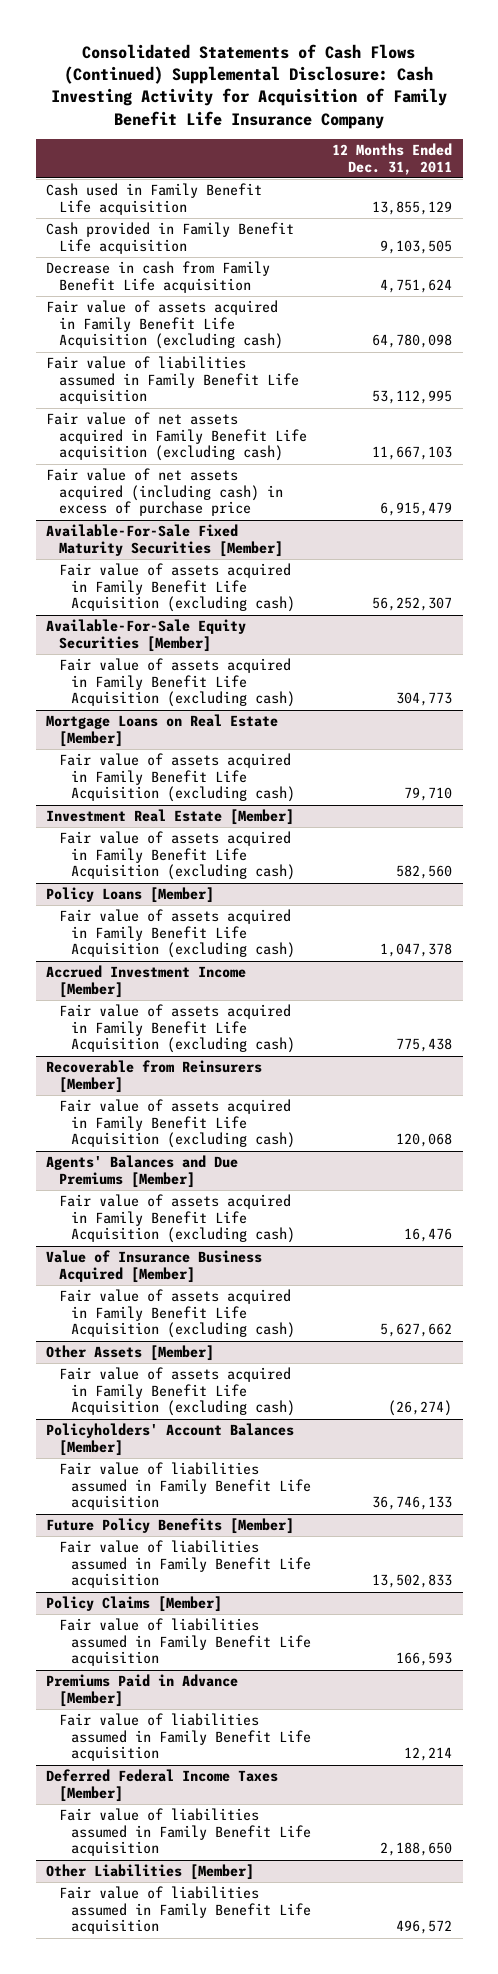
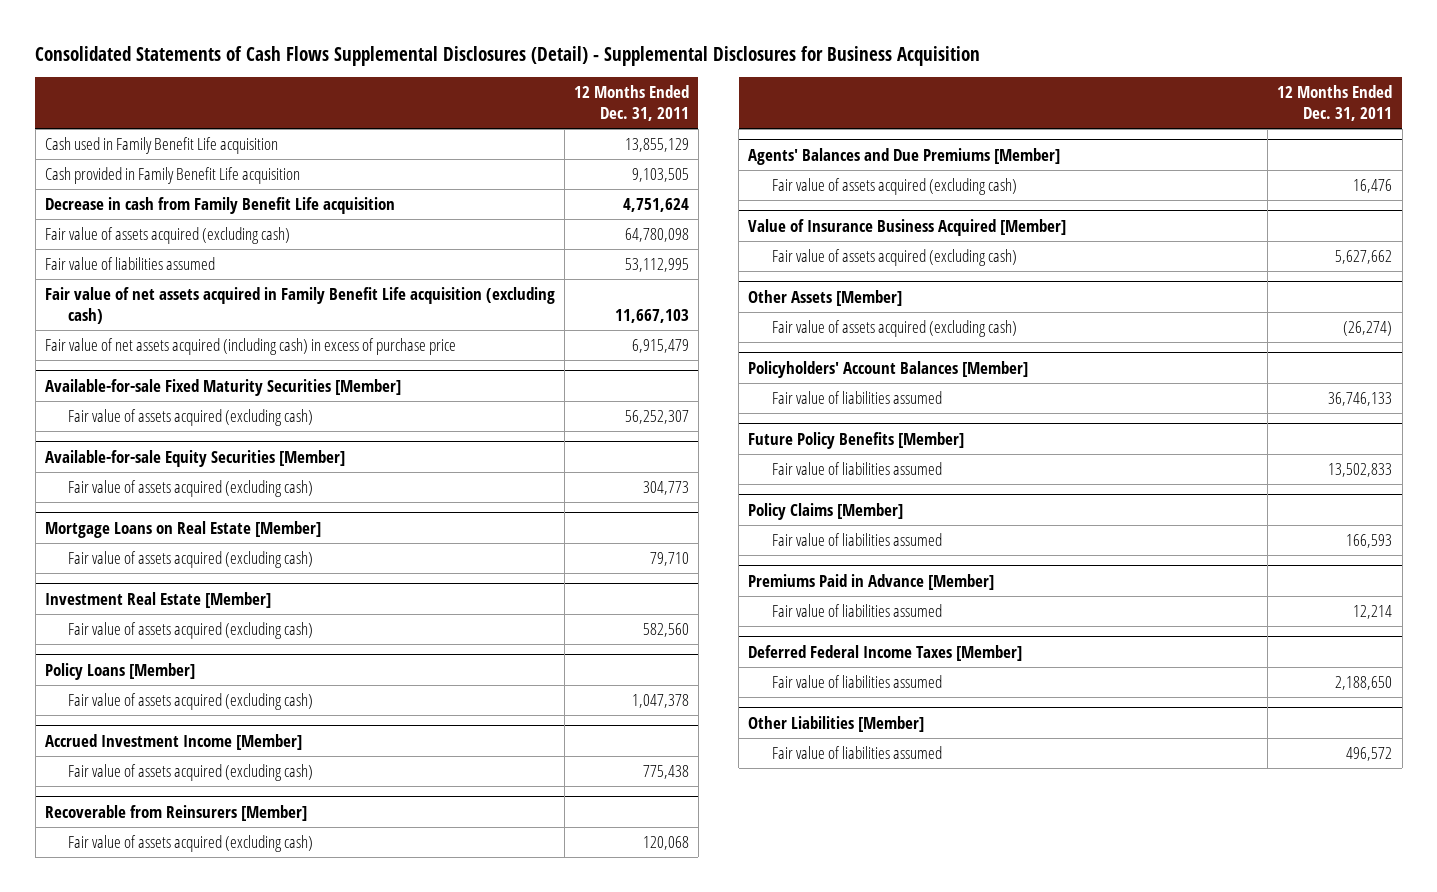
- Consolidated Statements of Cash Flows (Continued) Supplemental Disclosure: Cash Investing Activity for Acquisition of Family Benefit Life Insurance Company
+ Consolidated Statements of Cash Flows Supplemental Disclosures (Detail) - Supplemental Disclosures for Business Acquisition
- Fair value of assets acquired in Family Benefit Life Acquisition (excluding cash) | 64,780,098
- Fair value of liabilities assumed in Family Benefit Life acquisition | 53,112,995
+ Fair value of assets acquired (excluding cash) | 64,780,098
+ Fair value of liabilities assumed | 53,112,995
- Available-For-Sale Fixed Maturity Securities [Member]
- Fair value of assets acquired in Family Benefit Life Acquisition (excluding cash) | 56,252,307
- Available-For-Sale Equity Securities [Member]
- Fair value of assets acquired in Family Benefit Life Acquisition (excluding cash) | 304,773
+ Available-for-sale Fixed Maturity Securities [Member]
+ Fair value of assets acquired (excluding cash) | 56,252,307
+ Available-for-sale Equity Securities [Member]
+ Fair value of assets acquired (excluding cash) | 304,773
@ Mortgage Loans on Real Estate [Member]
- Fair value of assets acquired in Family Benefit Life Acquisition (excluding cash) | 79,710
+ Fair value of assets acquired (excluding cash) | 79,710
@ Investment Real Estate [Member]
- Fair value of assets acquired in Family Benefit Life Acquisition (excluding cash) | 582,560
+ Fair value of assets acquired (excluding cash) | 582,560
@ Policy Loans [Member]
- Fair value of assets acquired in Family Benefit Life Acquisition (excluding cash) | 1,047,378
+ Fair value of assets acquired (excluding cash) | 1,047,378
@ Accrued Investment Income [Member]
- Fair value of assets acquired in Family Benefit Life Acquisition (excluding cash) | 775,438
+ Fair value of assets acquired (excluding cash) | 775,438
@ Recoverable from Reinsurers [Member]
- Fair value of assets acquired in Family Benefit Life Acquisition (excluding cash) | 120,068
+ Fair value of assets acquired (excluding cash) | 120,068
@ Agents' Balances and Due Premiums [Member]
- Fair value of assets acquired in Family Benefit Life Acquisition (excluding cash) | 16,476
+ Fair value of assets acquired (excluding cash) | 16,476
@ Value of Insurance Business Acquired [Member]
- Fair value of assets acquired in Family Benefit Life Acquisition (excluding cash) | 5,627,662
+ Fair value of assets acquired (excluding cash) | 5,627,662
@ Other Assets [Member]
- Fair value of assets acquired in Family Benefit Life Acquisition (excluding cash) | (26,274)
+ Fair value of assets acquired (excluding cash) | (26,274)
@ Policyholders' Account Balances [Member]
- Fair value of liabilities assumed in Family Benefit Life acquisition | 36,746,133
+ Fair value of liabilities assumed | 36,746,133
@ Future Policy Benefits [Member]
- Fair value of liabilities assumed in Family Benefit Life acquisition | 13,502,833
+ Fair value of liabilities assumed | 13,502,833
@ Policy Claims [Member]
- Fair value of liabilities assumed in Family Benefit Life acquisition | 166,593
+ Fair value of liabilities assumed | 166,593
@ Premiums Paid in Advance [Member]
- Fair value of liabilities assumed in Family Benefit Life acquisition | 12,214
+ Fair value of liabilities assumed | 12,214
@ Deferred Federal Income Taxes [Member]
- Fair value of liabilities assumed in Family Benefit Life acquisition | 2,188,650
+ Fair value of liabilities assumed | 2,188,650
@ Other Liabilities [Member]
- Fair value of liabilities assumed in Family Benefit Life acquisition | 496,572
+ Fair value of liabilities assumed | 496,572

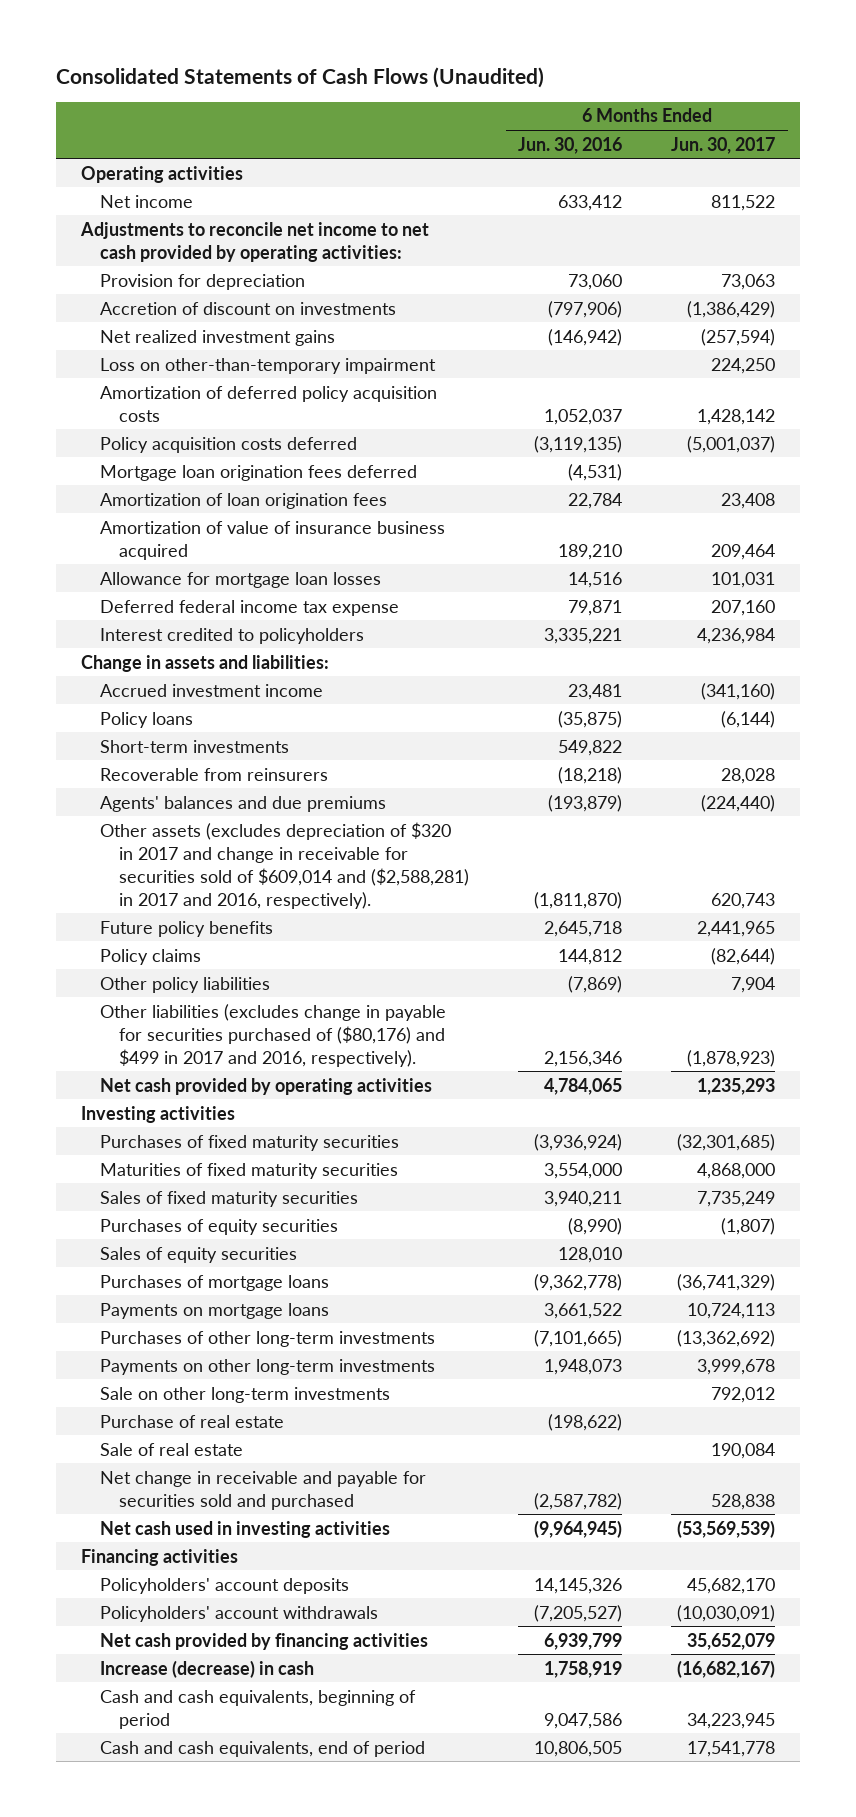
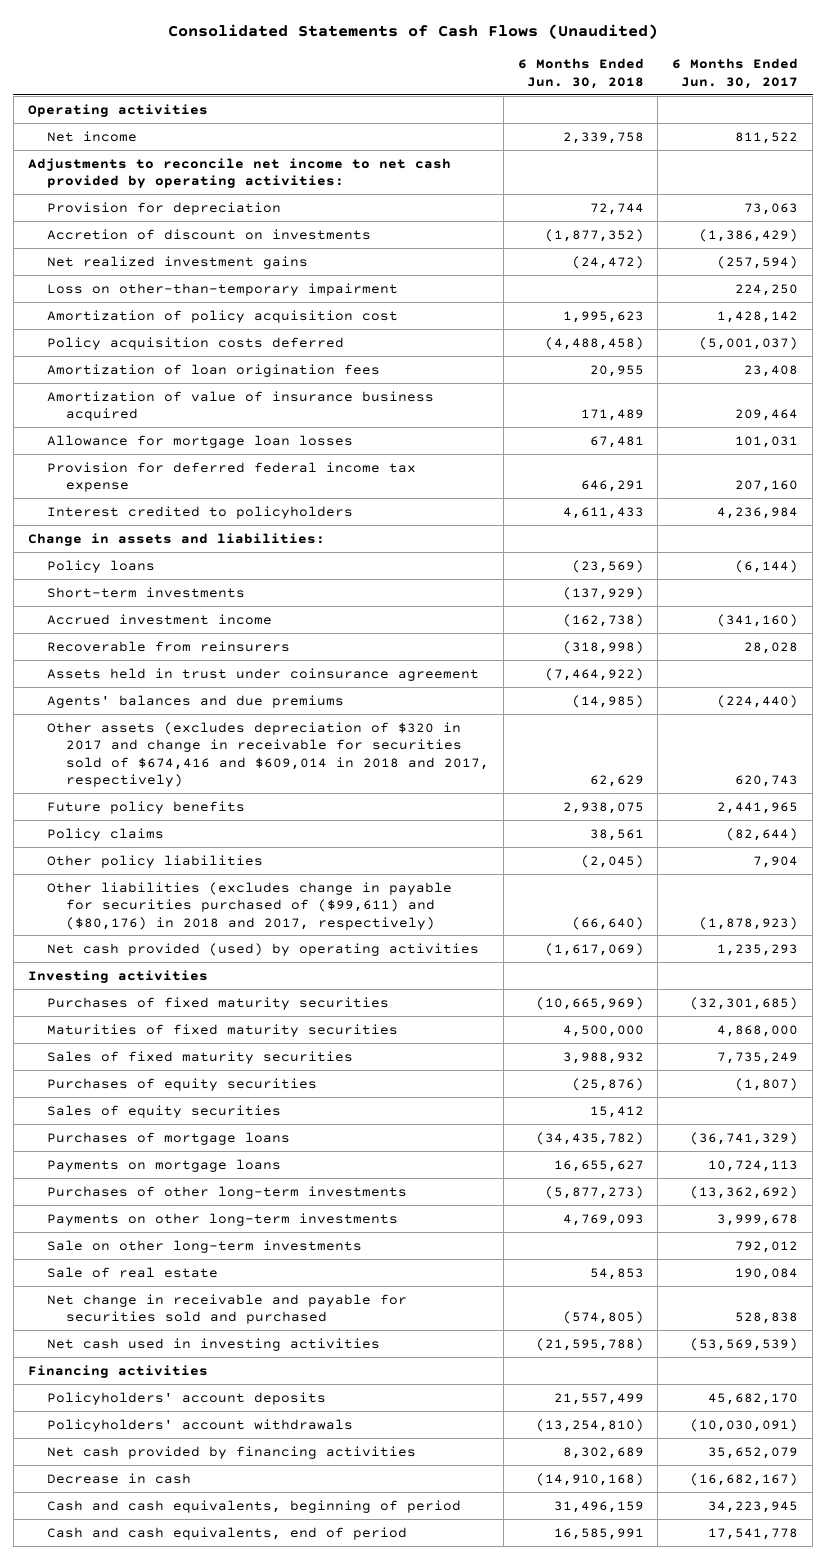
- | 6 Months Ended Jun. 30, 2016 | 6 Months Ended Jun. 30, 2017
+ | 6 Months Ended Jun. 30, 2018 | 6 Months Ended Jun. 30, 2017
- Amortization of deferred policy acquisition costs | 1,052,037 | 1,428,142
+ Amortization of policy acquisition cost | 1,995,623 | 1,428,142
- Mortgage loan origination fees deferred | (4,531) |
- Deferred federal income tax expense | 79,871 | 207,160
+ Provision for deferred federal income tax expense | 646,291 | 207,160
moved down: Accrued investment income | (162,738) | (341,160)
+ Assets held in trust under coinsurance agreement | (7,464,922) |
- Other assets (excludes depreciation of $320 in 2017 and change in receivable for securities sold of $609,014 and ($2,588,281) in 2017 and 2016, respectively). | (1,811,870) | 620,743
+ Other assets (excludes depreciation of $320 in 2017 and change in receivable for securities sold of $674,416 and $609,014 in 2018 and 2017, respectively) | 62,629 | 620,743
- Other liabilities (excludes change in payable for securities purchased of ($80,176) and $499 in 2017 and 2016, respectively). | 2,156,346 | (1,878,923)
- Net cash provided by operating activities | 4,784,065 | 1,235,293
+ Other liabilities (excludes change in payable for securities purchased of ($99,611) and ($80,176) in 2018 and 2017, respectively) | (66,640) | (1,878,923)
+ Net cash provided (used) by operating activities | (1,617,069) | 1,235,293
- Purchase of real estate | (198,622) |
- Increase (decrease) in cash | 1,758,919 | (16,682,167)
+ Decrease in cash | (14,910,168) | (16,682,167)

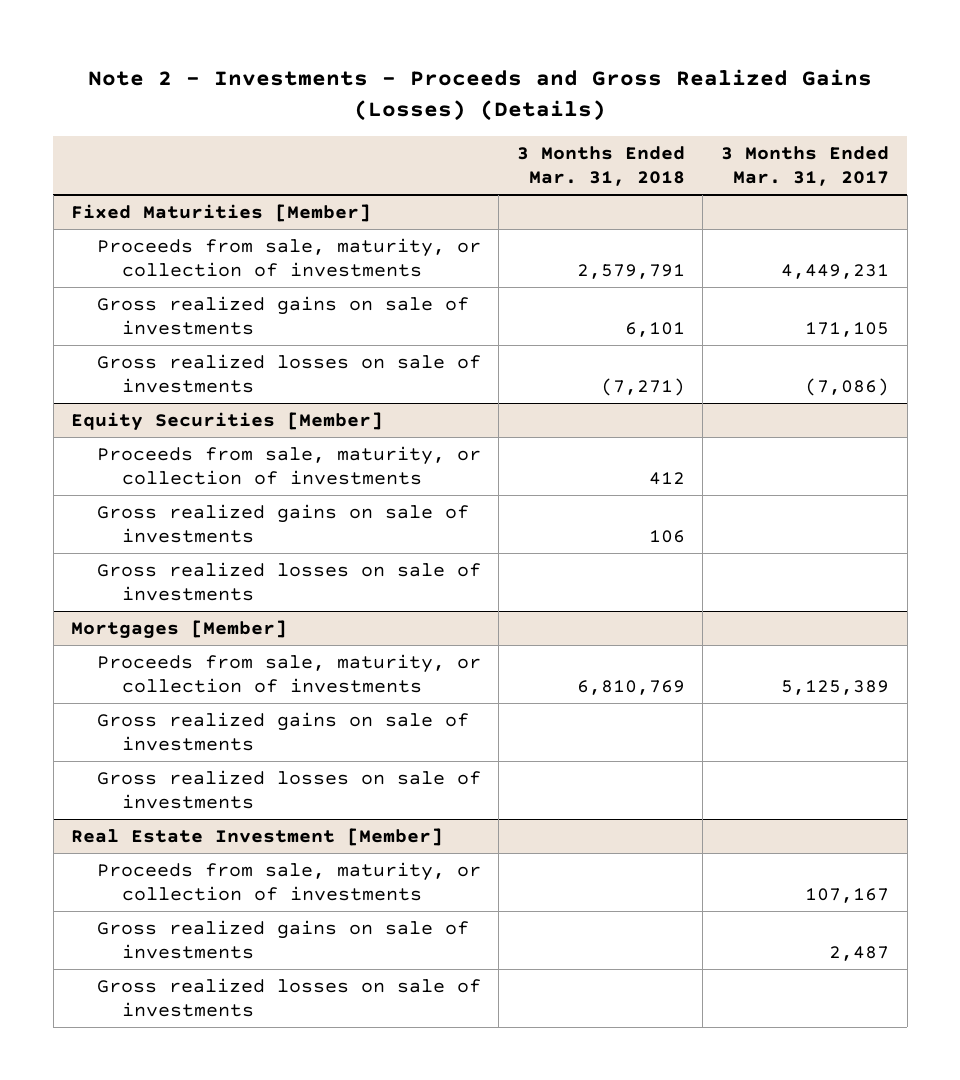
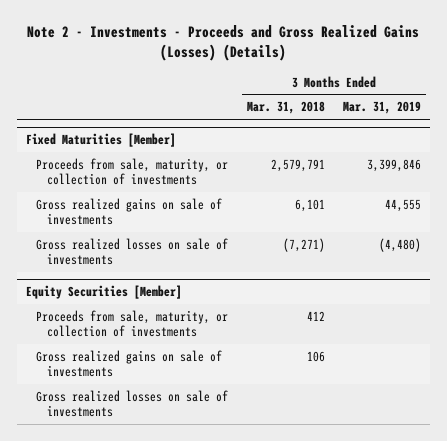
- | 3 Months Ended Mar. 31, 2018 | 3 Months Ended Mar. 31, 2017
+ | 3 Months Ended Mar. 31, 2018 | 3 Months Ended Mar. 31, 2019
- Mortgages [Member]
- Proceeds from sale, maturity, or collection of investments | 6,810,769 | 5,125,389
- Gross realized gains on sale of investments
- Gross realized losses on sale of investments
- Real Estate Investment [Member]
- Proceeds from sale, maturity, or collection of investments | | 107,167
- Gross realized gains on sale of investments | | 2,487
- Gross realized losses on sale of investments

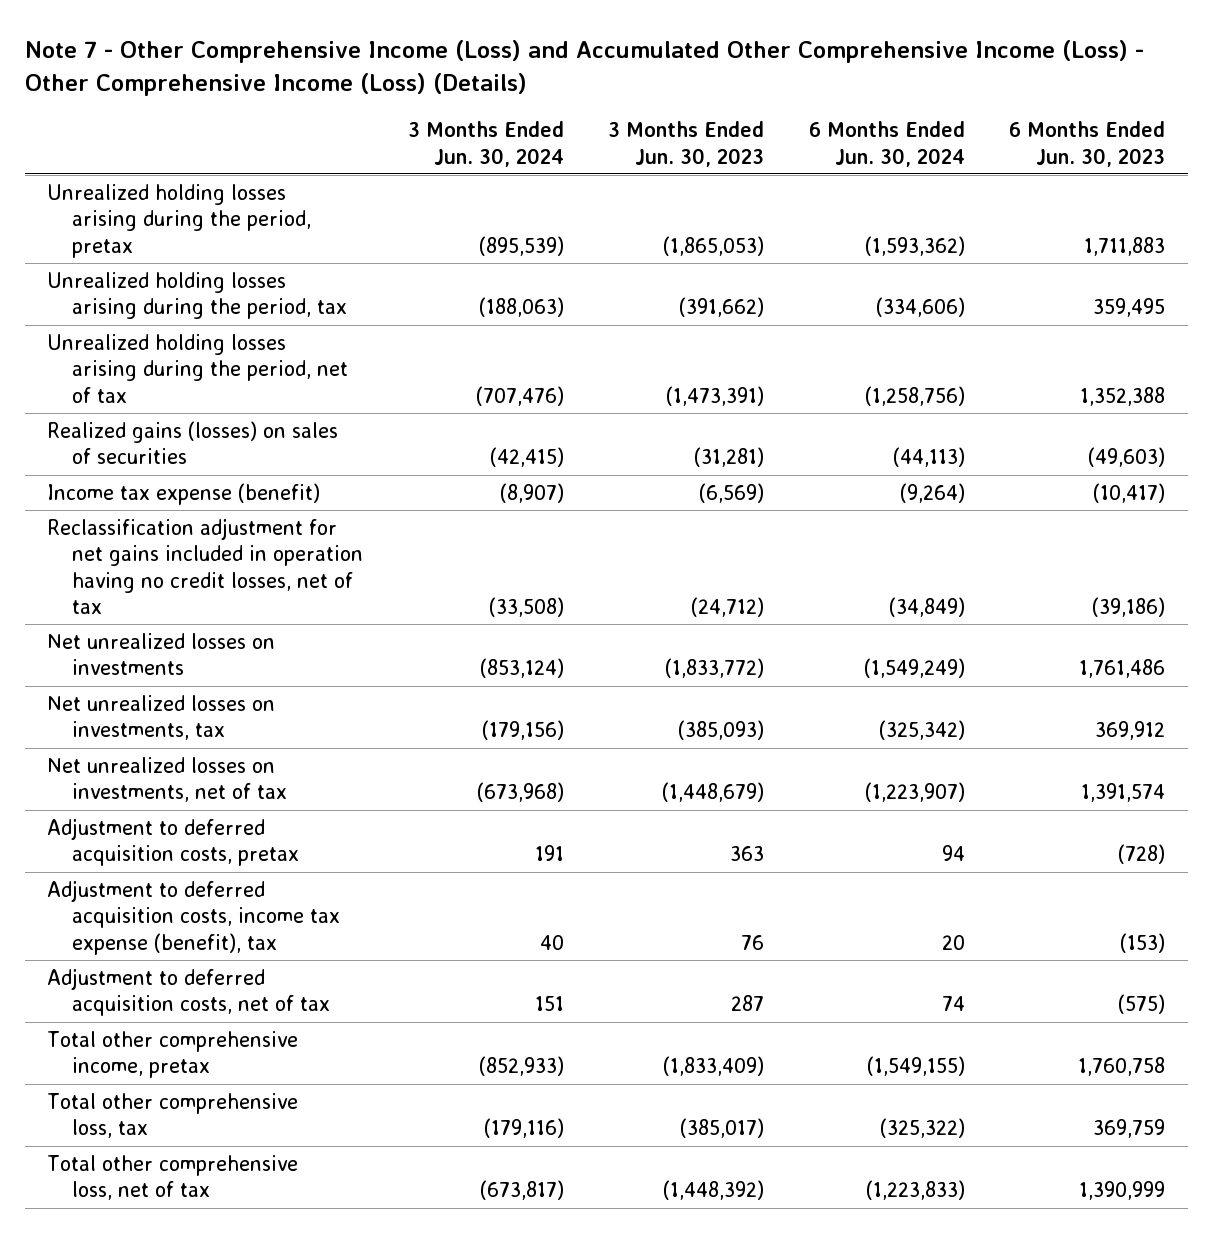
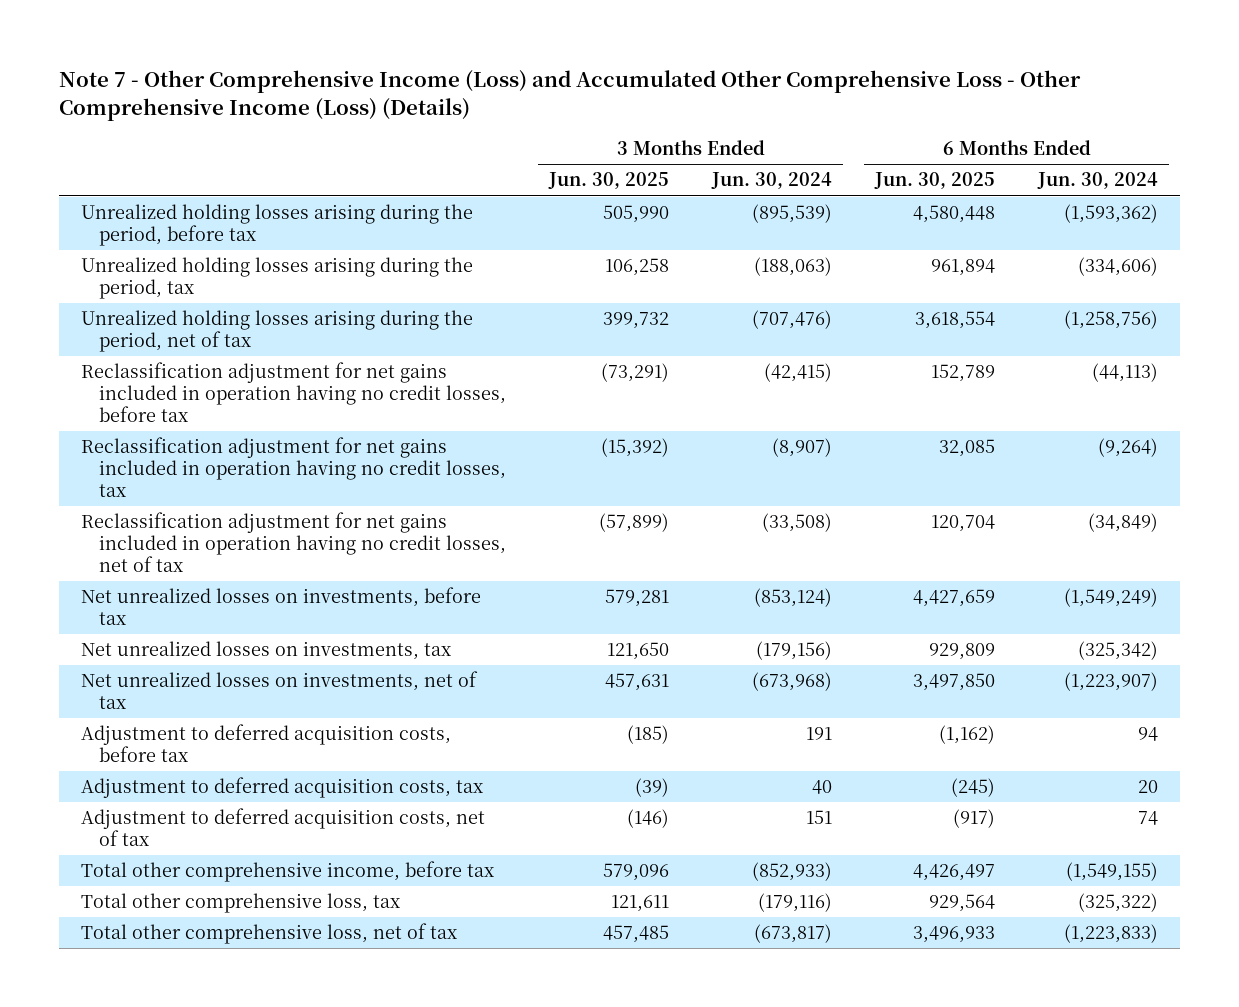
- Note 7 - Other Comprehensive Income (Loss) and Accumulated Other Comprehensive Income (Loss) - Other Comprehensive Income (Loss) (Details)
+ Note 7 - Other Comprehensive Income (Loss) and Accumulated Other Comprehensive Loss - Other Comprehensive Income (Loss) (Details)
- | 3 Months Ended Jun. 30, 2024 | 3 Months Ended Jun. 30, 2023 | 6 Months Ended Jun. 30, 2024 | 6 Months Ended Jun. 30, 2023
+ | 3 Months Ended Jun. 30, 2025 | 3 Months Ended Jun. 30, 2024 | 6 Months Ended Jun. 30, 2025 | 6 Months Ended Jun. 30, 2024
- Unrealized holding losses arising during the period, pretax | (895,539) | (1,865,053) | (1,593,362) | 1,711,883
+ Unrealized holding losses arising during the period, before tax | 505,990 | (895,539) | 4,580,448 | (1,593,362)
- Realized gains (losses) on sales of securities | (42,415) | (31,281) | (44,113) | (49,603)
- Income tax expense (benefit) | (8,907) | (6,569) | (9,264) | (10,417)
+ Reclassification adjustment for net gains included in operation having no credit losses, before tax | (73,291) | (42,415) | 152,789 | (44,113)
+ Reclassification adjustment for net gains included in operation having no credit losses, tax | (15,392) | (8,907) | 32,085 | (9,264)
- Net unrealized losses on investments | (853,124) | (1,833,772) | (1,549,249) | 1,761,486
+ Net unrealized losses on investments, before tax | 579,281 | (853,124) | 4,427,659 | (1,549,249)
- Adjustment to deferred acquisition costs, pretax | 191 | 363 | 94 | (728)
- Adjustment to deferred acquisition costs, income tax expense (benefit), tax | 40 | 76 | 20 | (153)
+ Adjustment to deferred acquisition costs, before tax | (185) | 191 | (1,162) | 94
+ Adjustment to deferred acquisition costs, tax | (39) | 40 | (245) | 20
- Total other comprehensive income, pretax | (852,933) | (1,833,409) | (1,549,155) | 1,760,758
+ Total other comprehensive income, before tax | 579,096 | (852,933) | 4,426,497 | (1,549,155)

